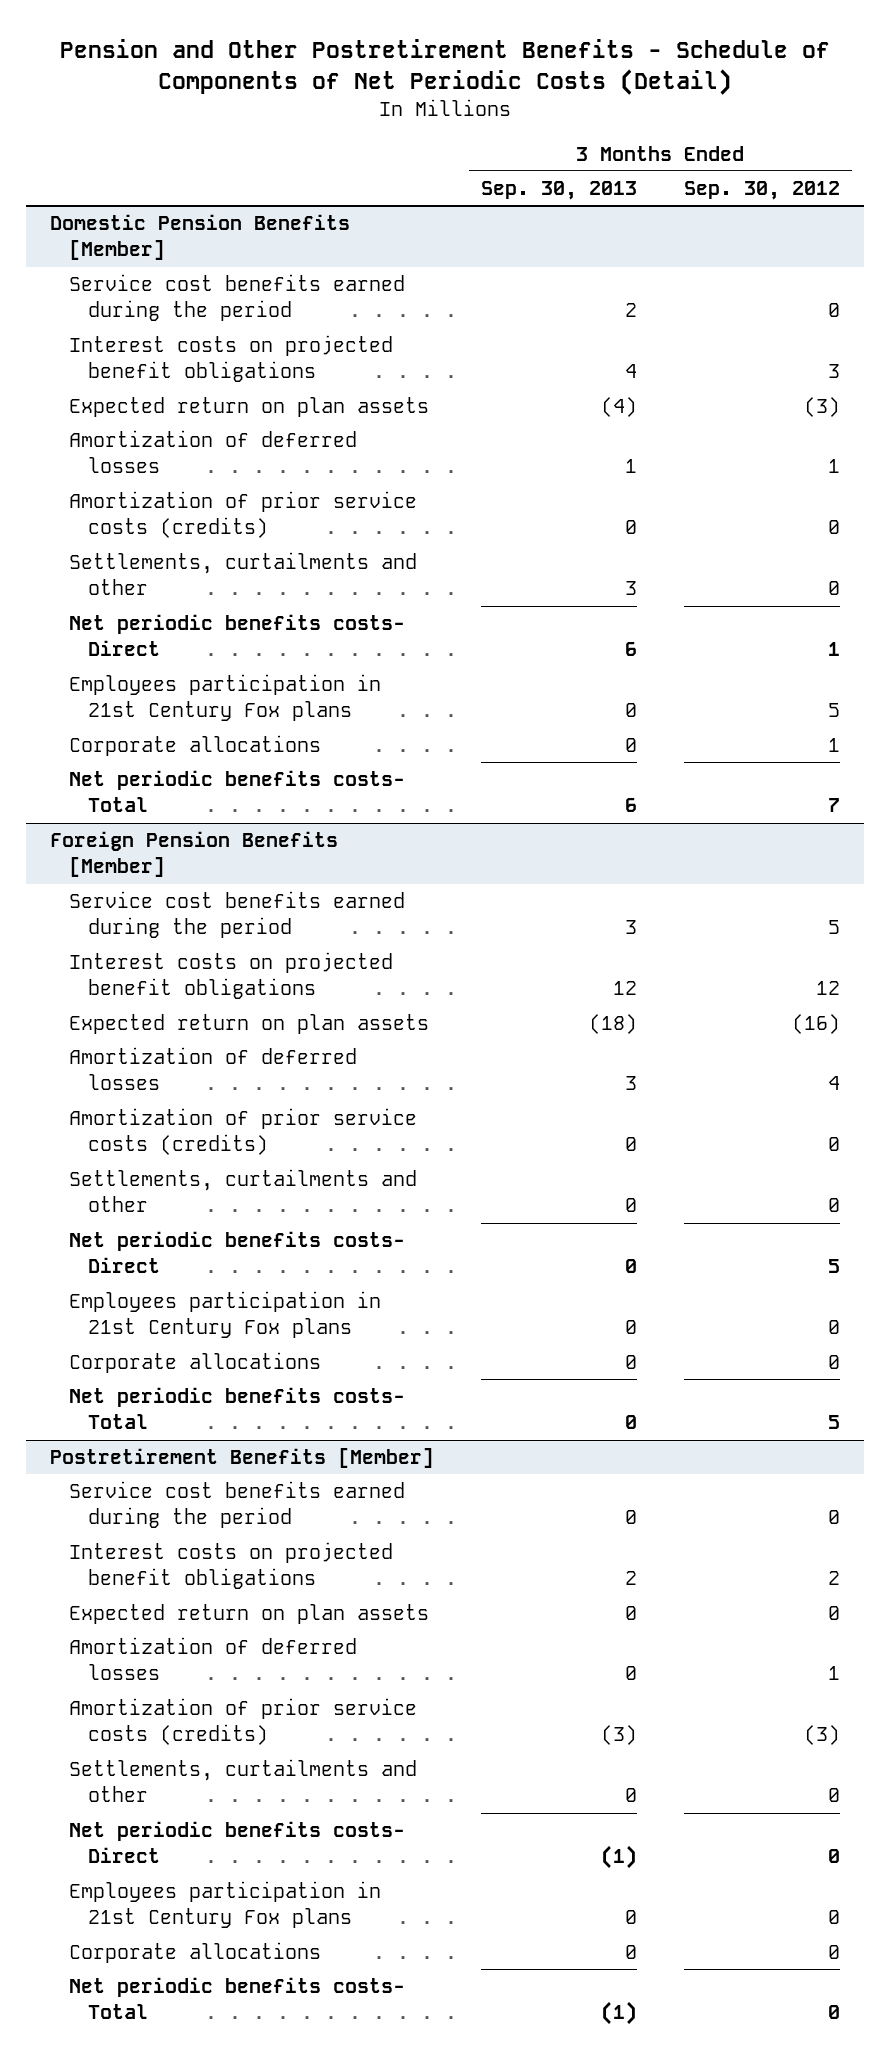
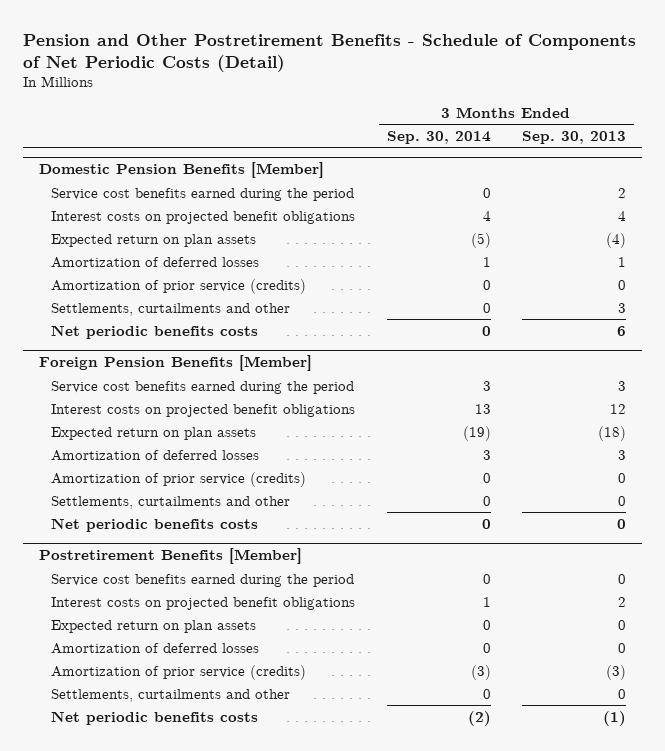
- | 3 Months Ended Sep. 30, 2013 | 3 Months Ended Sep. 30, 2012
+ | 3 Months Ended Sep. 30, 2014 | 3 Months Ended Sep. 30, 2013
@ Domestic Pension Benefits [Member]
- Amortization of prior service costs (credits) | 0 | 0
+ Amortization of prior service (credits) | 0 | 0
- Net periodic benefits costs- Direct | 6 | 1
- Employees participation in 21st Century Fox plans | 0 | 5
- Corporate allocations | 0 | 1
- Net periodic benefits costs- Total | 6 | 7
+ Net periodic benefits costs | 0 | 6
@ Foreign Pension Benefits [Member]
- Amortization of prior service costs (credits) | 0 | 0
+ Amortization of prior service (credits) | 0 | 0
- Net periodic benefits costs- Direct | 0 | 5
- Employees participation in 21st Century Fox plans | 0 | 0
- Corporate allocations | 0 | 0
- Net periodic benefits costs- Total | 0 | 5
+ Net periodic benefits costs | 0 | 0
@ Postretirement Benefits [Member]
- Amortization of prior service costs (credits) | (3) | (3)
+ Amortization of prior service (credits) | (3) | (3)
- Net periodic benefits costs- Direct | (1) | 0
- Employees participation in 21st Century Fox plans | 0 | 0
- Corporate allocations | 0 | 0
- Net periodic benefits costs- Total | (1) | 0
+ Net periodic benefits costs | (2) | (1)

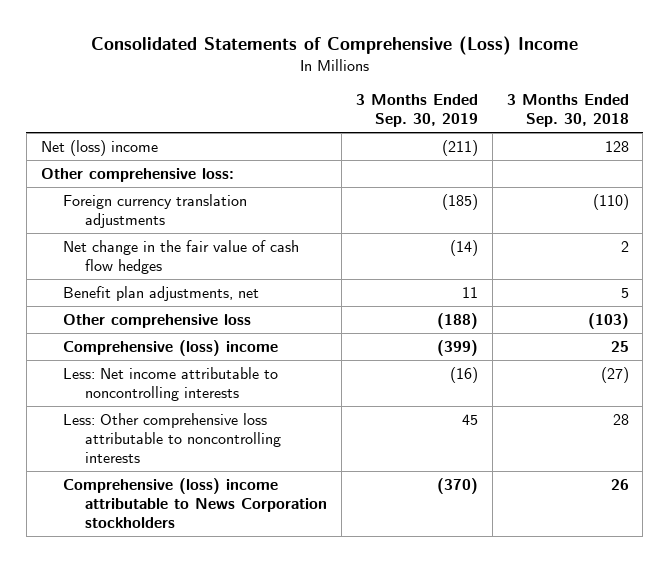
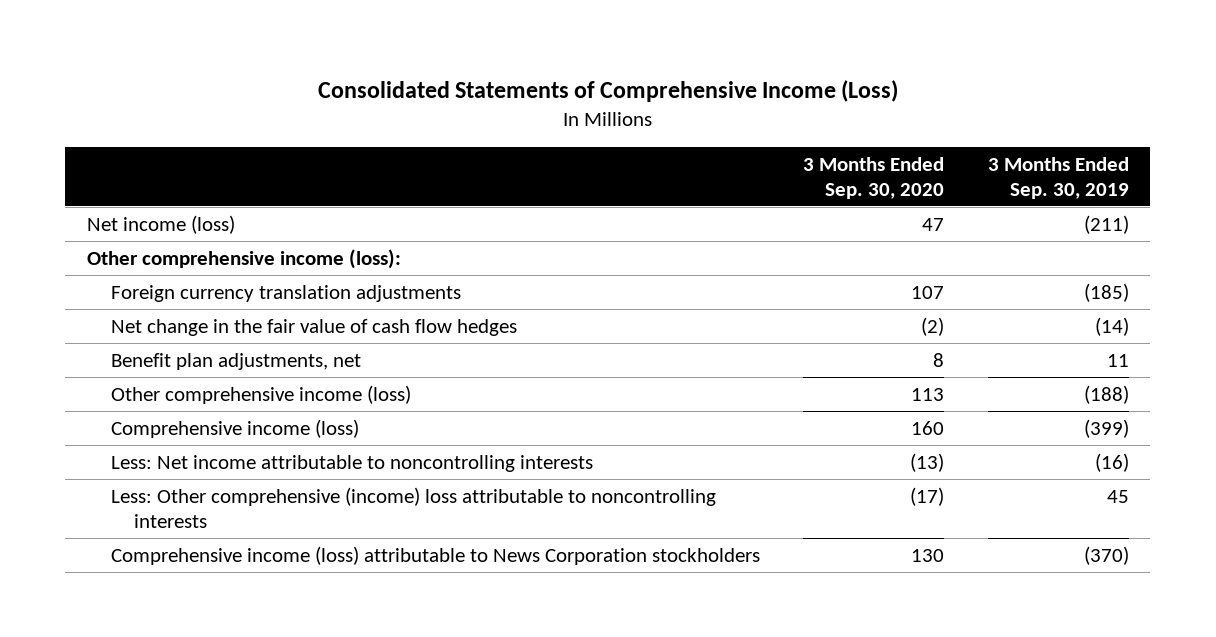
- Consolidated Statements of Comprehensive (Loss) Income
+ Consolidated Statements of Comprehensive Income (Loss)
- | 3 Months Ended Sep. 30, 2019 | 3 Months Ended Sep. 30, 2018
+ | 3 Months Ended Sep. 30, 2020 | 3 Months Ended Sep. 30, 2019
- Net (loss) income | (211) | 128
- Other comprehensive loss:
+ Net income (loss) | 47 | (211)
+ Other comprehensive income (loss):
- Other comprehensive loss | (188) | (103)
- Comprehensive (loss) income | (399) | 25
+ Other comprehensive income (loss) | 113 | (188)
+ Comprehensive income (loss) | 160 | (399)
- Less: Other comprehensive loss attributable to noncontrolling interests | 45 | 28
- Comprehensive (loss) income attributable to News Corporation stockholders | (370) | 26
+ Less: Other comprehensive (income) loss attributable to noncontrolling interests | (17) | 45
+ Comprehensive income (loss) attributable to News Corporation stockholders | 130 | (370)

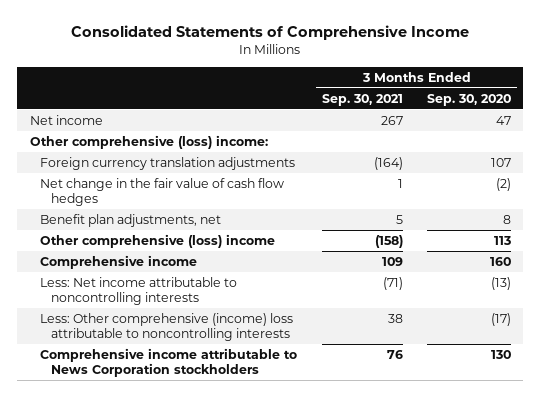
- Consolidated Statements of Comprehensive Income (Loss)
+ Consolidated Statements of Comprehensive Income
- | 3 Months Ended Sep. 30, 2020 | 3 Months Ended Sep. 30, 2019
+ | 3 Months Ended Sep. 30, 2021 | 3 Months Ended Sep. 30, 2020
- Net income (loss) | 47 | (211)
- Other comprehensive income (loss):
+ Net income | 267 | 47
+ Other comprehensive (loss) income:
- Other comprehensive income (loss) | 113 | (188)
- Comprehensive income (loss) | 160 | (399)
+ Other comprehensive (loss) income | (158) | 113
+ Comprehensive income | 109 | 160
- Comprehensive income (loss) attributable to News Corporation stockholders | 130 | (370)
+ Comprehensive income attributable to News Corporation stockholders | 76 | 130

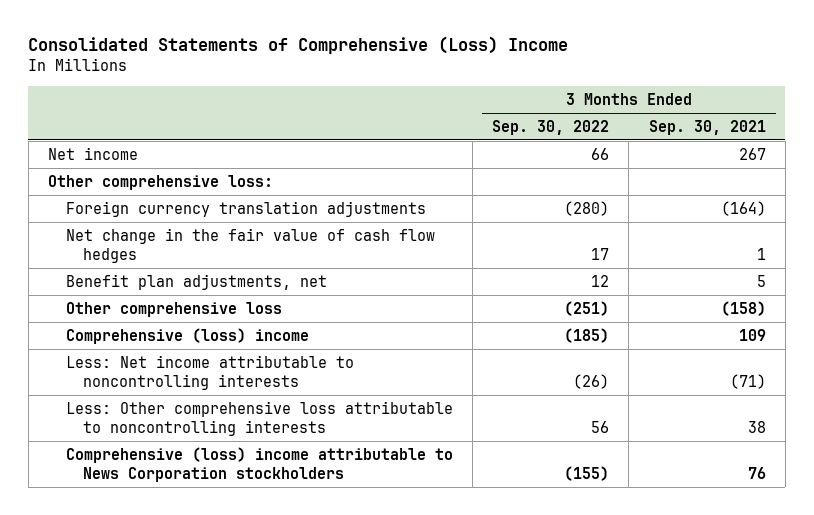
- Consolidated Statements of Comprehensive Income
+ Consolidated Statements of Comprehensive (Loss) Income
- | 3 Months Ended Sep. 30, 2021 | 3 Months Ended Sep. 30, 2020
+ | 3 Months Ended Sep. 30, 2022 | 3 Months Ended Sep. 30, 2021
- Other comprehensive (loss) income:
+ Other comprehensive loss:
- Other comprehensive (loss) income | (158) | 113
- Comprehensive income | 109 | 160
+ Other comprehensive loss | (251) | (158)
+ Comprehensive (loss) income | (185) | 109
- Less: Other comprehensive (income) loss attributable to noncontrolling interests | 38 | (17)
- Comprehensive income attributable to News Corporation stockholders | 76 | 130
+ Less: Other comprehensive loss attributable to noncontrolling interests | 56 | 38
+ Comprehensive (loss) income attributable to News Corporation stockholders | (155) | 76

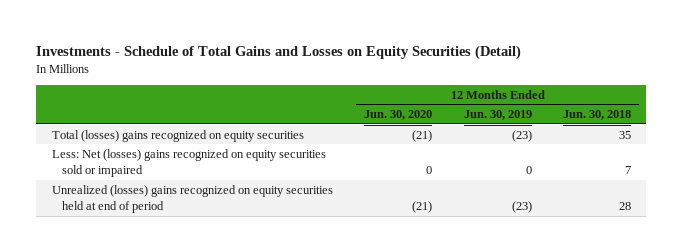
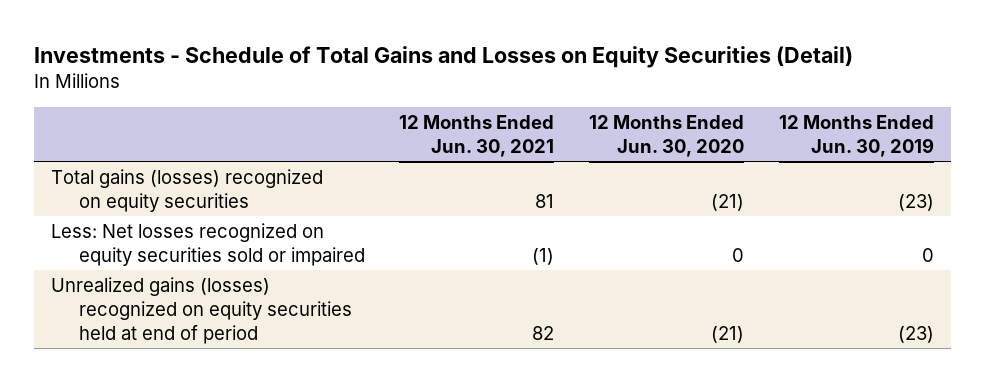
- | 12 Months Ended Jun. 30, 2020 | 12 Months Ended Jun. 30, 2019 | 12 Months Ended Jun. 30, 2018
+ | 12 Months Ended Jun. 30, 2021 | 12 Months Ended Jun. 30, 2020 | 12 Months Ended Jun. 30, 2019
- Total (losses) gains recognized on equity securities | (21) | (23) | 35
- Less: Net (losses) gains recognized on equity securities sold or impaired | 0 | 0 | 7
- Unrealized (losses) gains recognized on equity securities held at end of period | (21) | (23) | 28
+ Total gains (losses) recognized on equity securities | 81 | (21) | (23)
+ Less: Net losses recognized on equity securities sold or impaired | (1) | 0 | 0
+ Unrealized gains (losses) recognized on equity securities held at end of period | 82 | (21) | (23)

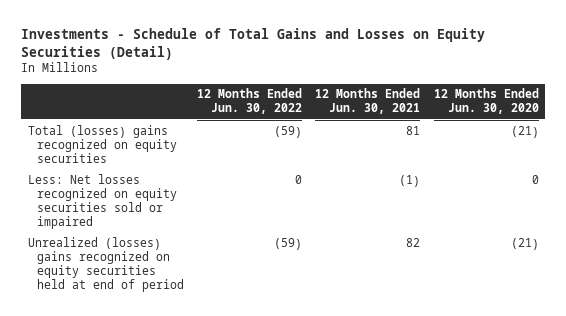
- | 12 Months Ended Jun. 30, 2021 | 12 Months Ended Jun. 30, 2020 | 12 Months Ended Jun. 30, 2019
+ | 12 Months Ended Jun. 30, 2022 | 12 Months Ended Jun. 30, 2021 | 12 Months Ended Jun. 30, 2020
- Total gains (losses) recognized on equity securities | 81 | (21) | (23)
+ Total (losses) gains recognized on equity securities | (59) | 81 | (21)
- Unrealized gains (losses) recognized on equity securities held at end of period | 82 | (21) | (23)
+ Unrealized (losses) gains recognized on equity securities held at end of period | (59) | 82 | (21)

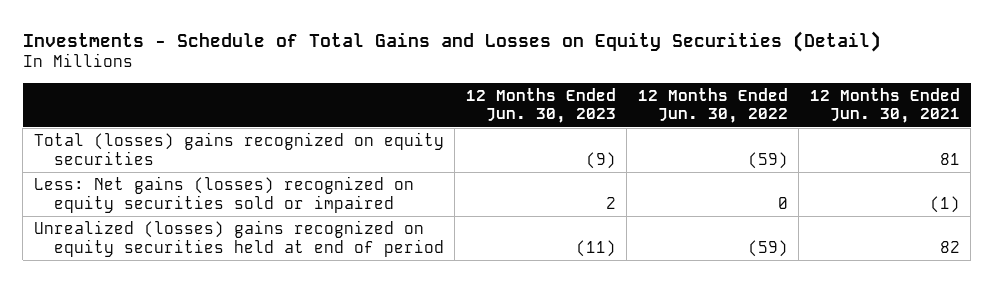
- | 12 Months Ended Jun. 30, 2022 | 12 Months Ended Jun. 30, 2021 | 12 Months Ended Jun. 30, 2020
+ | 12 Months Ended Jun. 30, 2023 | 12 Months Ended Jun. 30, 2022 | 12 Months Ended Jun. 30, 2021
- Less: Net losses recognized on equity securities sold or impaired | 0 | (1) | 0
+ Less: Net gains (losses) recognized on equity securities sold or impaired | 2 | 0 | (1)

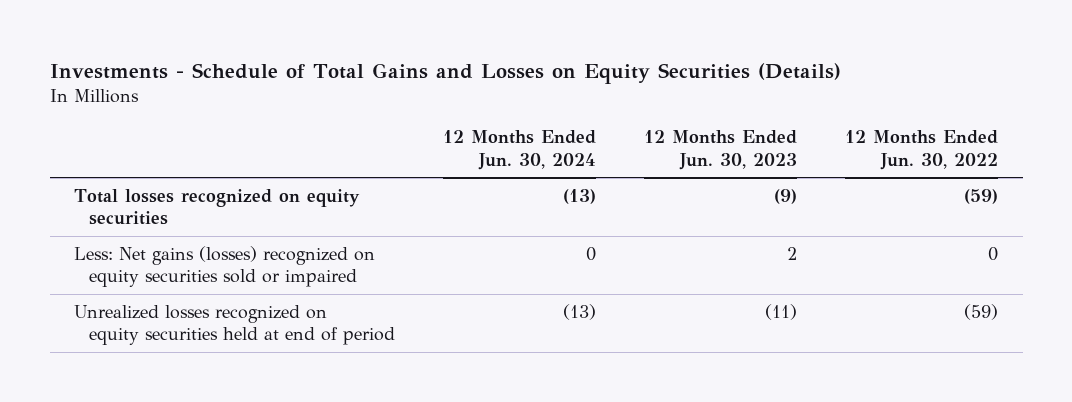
- Investments - Schedule of Total Gains and Losses on Equity Securities (Detail)
+ Investments - Schedule of Total Gains and Losses on Equity Securities (Details)
- | 12 Months Ended Jun. 30, 2023 | 12 Months Ended Jun. 30, 2022 | 12 Months Ended Jun. 30, 2021
+ | 12 Months Ended Jun. 30, 2024 | 12 Months Ended Jun. 30, 2023 | 12 Months Ended Jun. 30, 2022
- Total (losses) gains recognized on equity securities | (9) | (59) | 81
+ Total losses recognized on equity securities | (13) | (9) | (59)
- Unrealized (losses) gains recognized on equity securities held at end of period | (11) | (59) | 82
+ Unrealized losses recognized on equity securities held at end of period | (13) | (11) | (59)

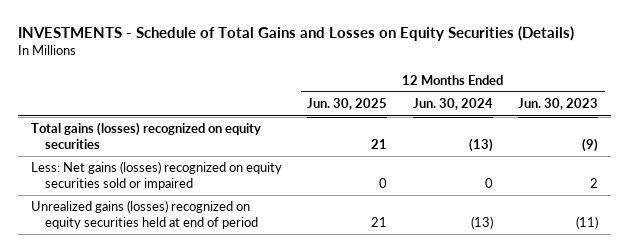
- Investments - Schedule of Total Gains and Losses on Equity Securities (Details)
+ INVESTMENTS - Schedule of Total Gains and Losses on Equity Securities (Details)
- | 12 Months Ended Jun. 30, 2024 | 12 Months Ended Jun. 30, 2023 | 12 Months Ended Jun. 30, 2022
+ | 12 Months Ended Jun. 30, 2025 | 12 Months Ended Jun. 30, 2024 | 12 Months Ended Jun. 30, 2023
- Total losses recognized on equity securities | (13) | (9) | (59)
+ Total gains (losses) recognized on equity securities | 21 | (13) | (9)
- Unrealized losses recognized on equity securities held at end of period | (13) | (11) | (59)
+ Unrealized gains (losses) recognized on equity securities held at end of period | 21 | (13) | (11)

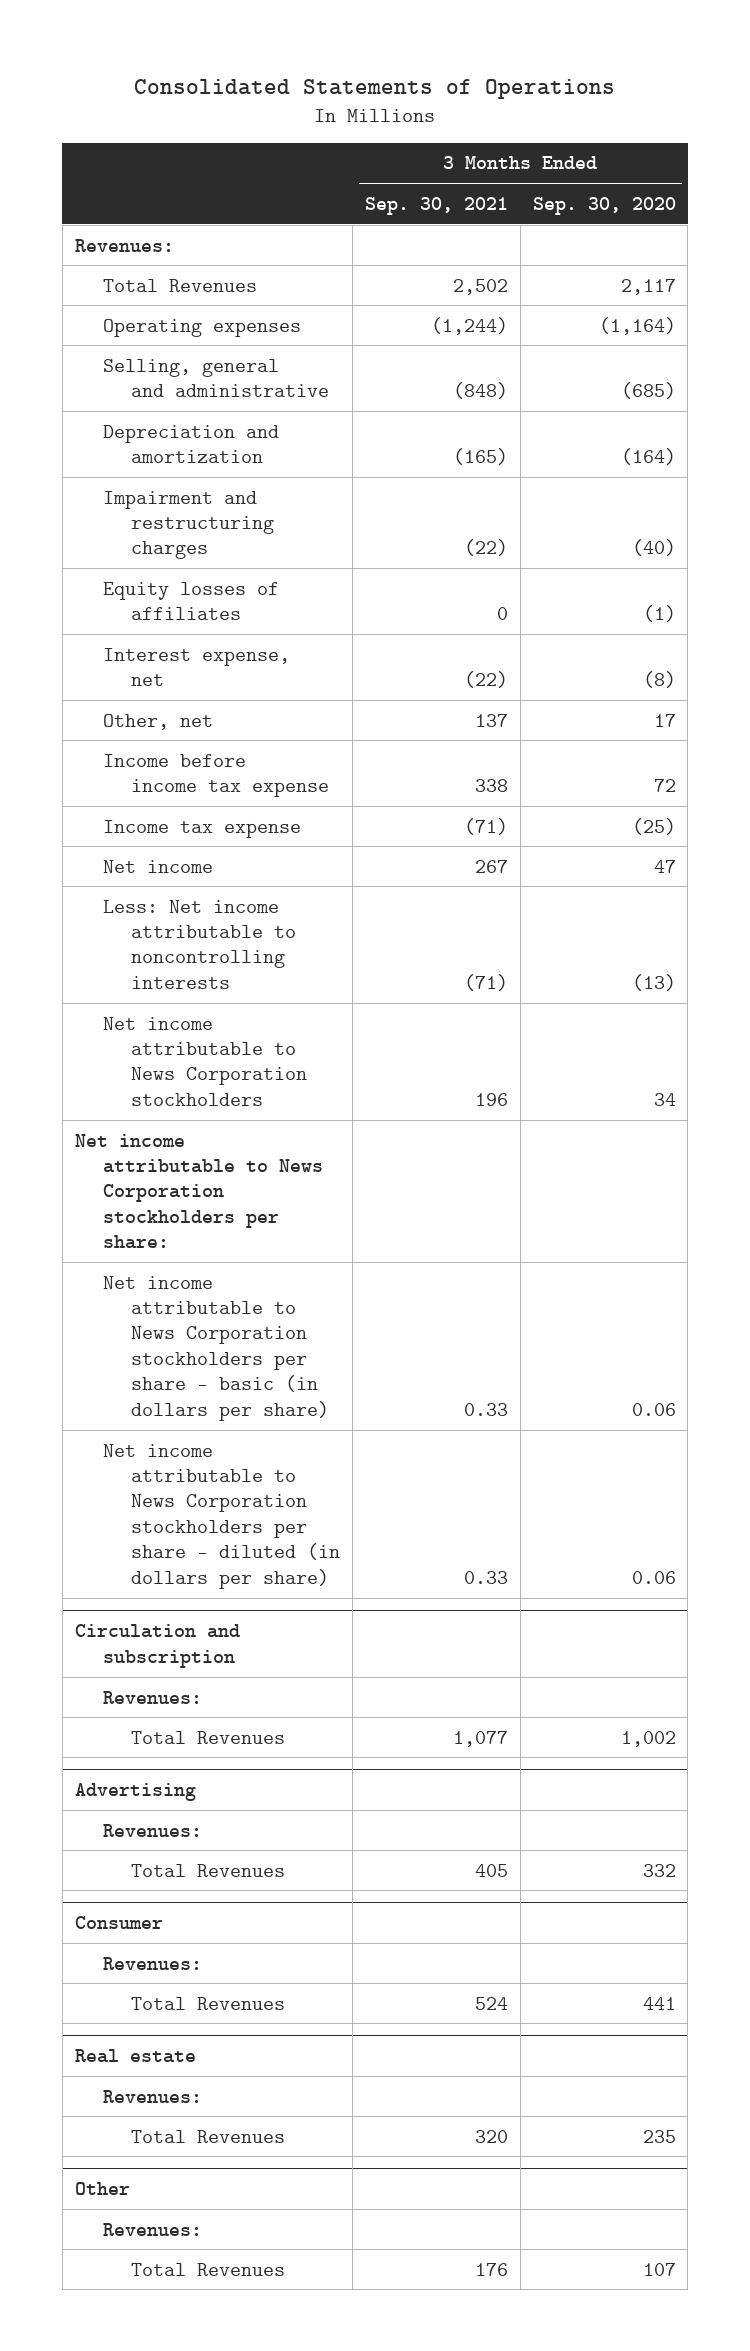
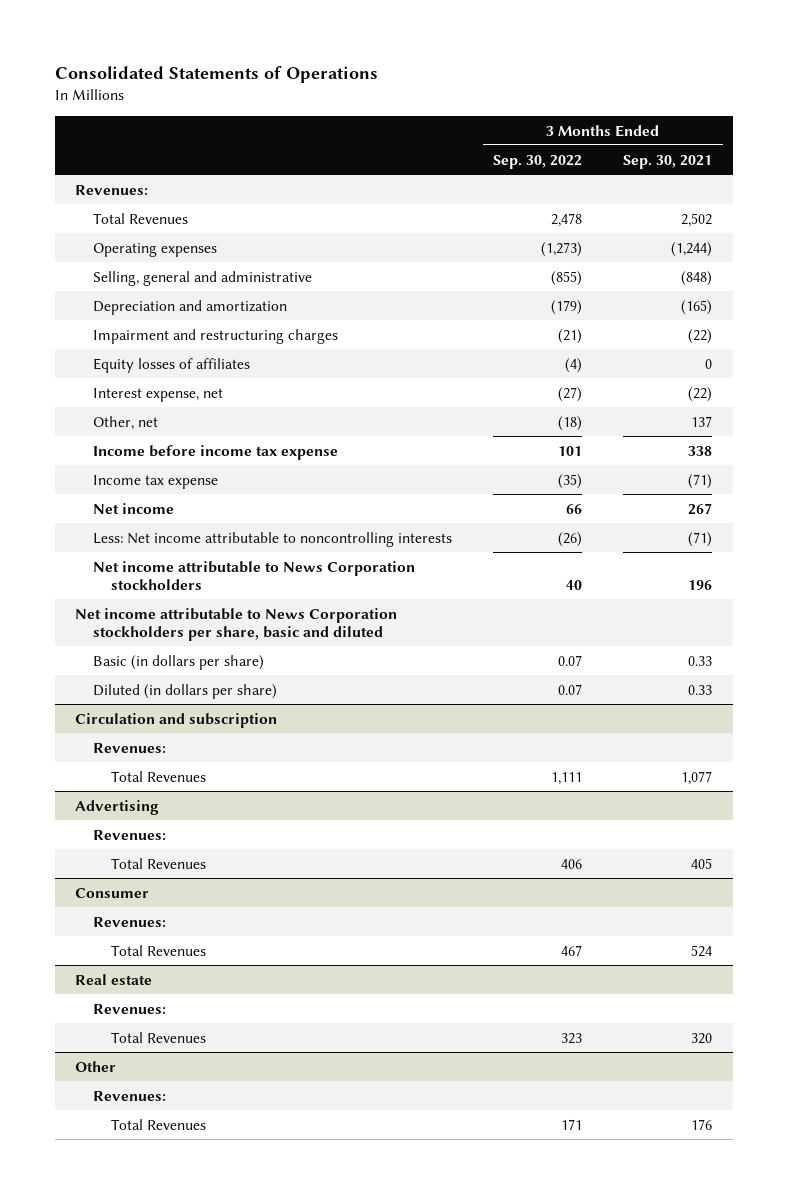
- | 3 Months Ended Sep. 30, 2021 | 3 Months Ended Sep. 30, 2020
+ | 3 Months Ended Sep. 30, 2022 | 3 Months Ended Sep. 30, 2021
- Net income attributable to News Corporation stockholders per share:
- Net income attributable to News Corporation stockholders per share - basic (in dollars per share) | 0.33 | 0.06
- Net income attributable to News Corporation stockholders per share - diluted (in dollars per share) | 0.33 | 0.06
+ Net income attributable to News Corporation stockholders per share, basic and diluted
+ Basic (in dollars per share) | 0.07 | 0.33
+ Diluted (in dollars per share) | 0.07 | 0.33

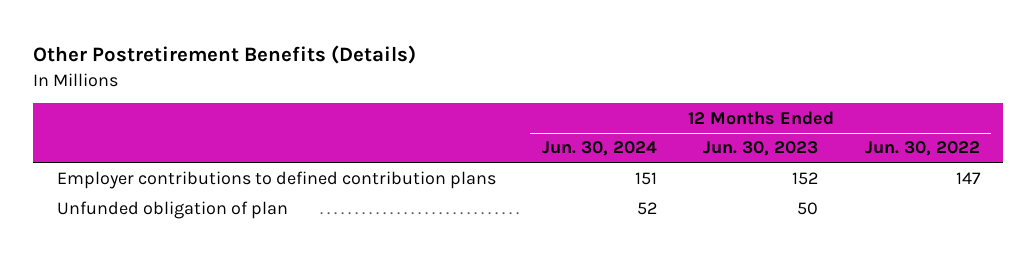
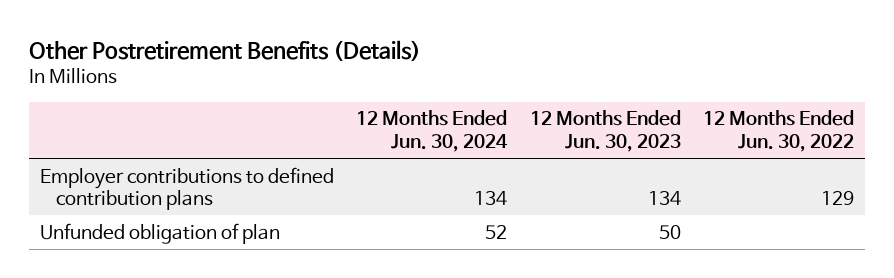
- Employer contributions to defined contribution plans | 151 | 152 | 147
+ Employer contributions to defined contribution plans | 134 | 134 | 129

